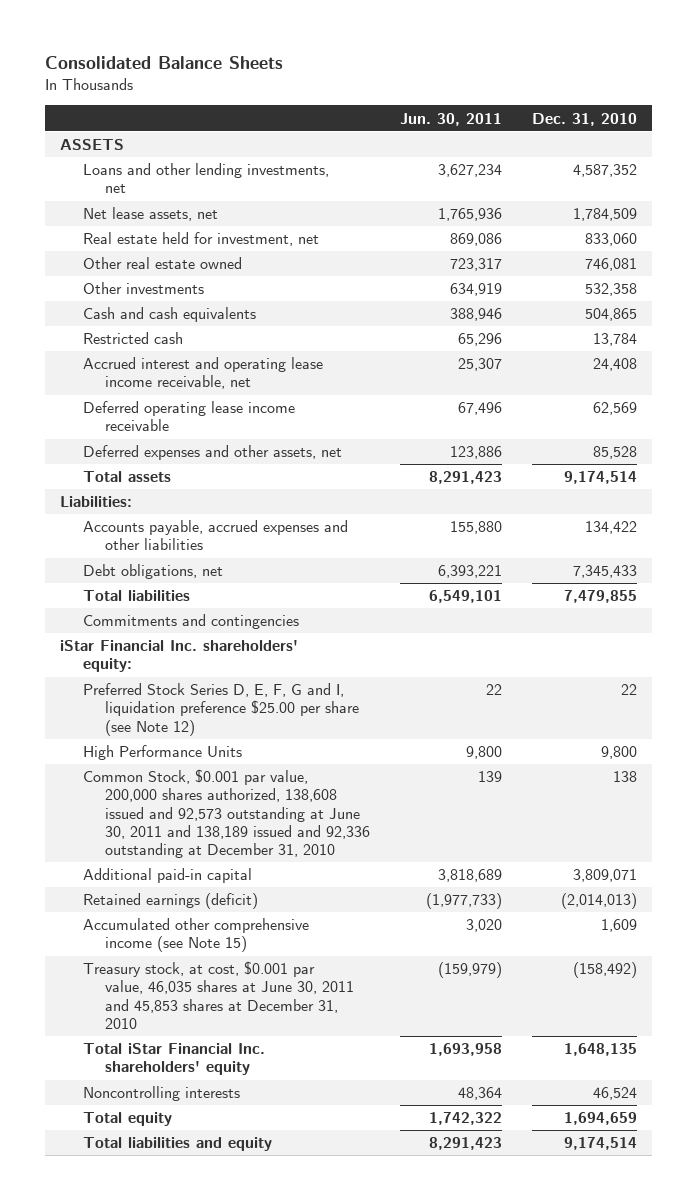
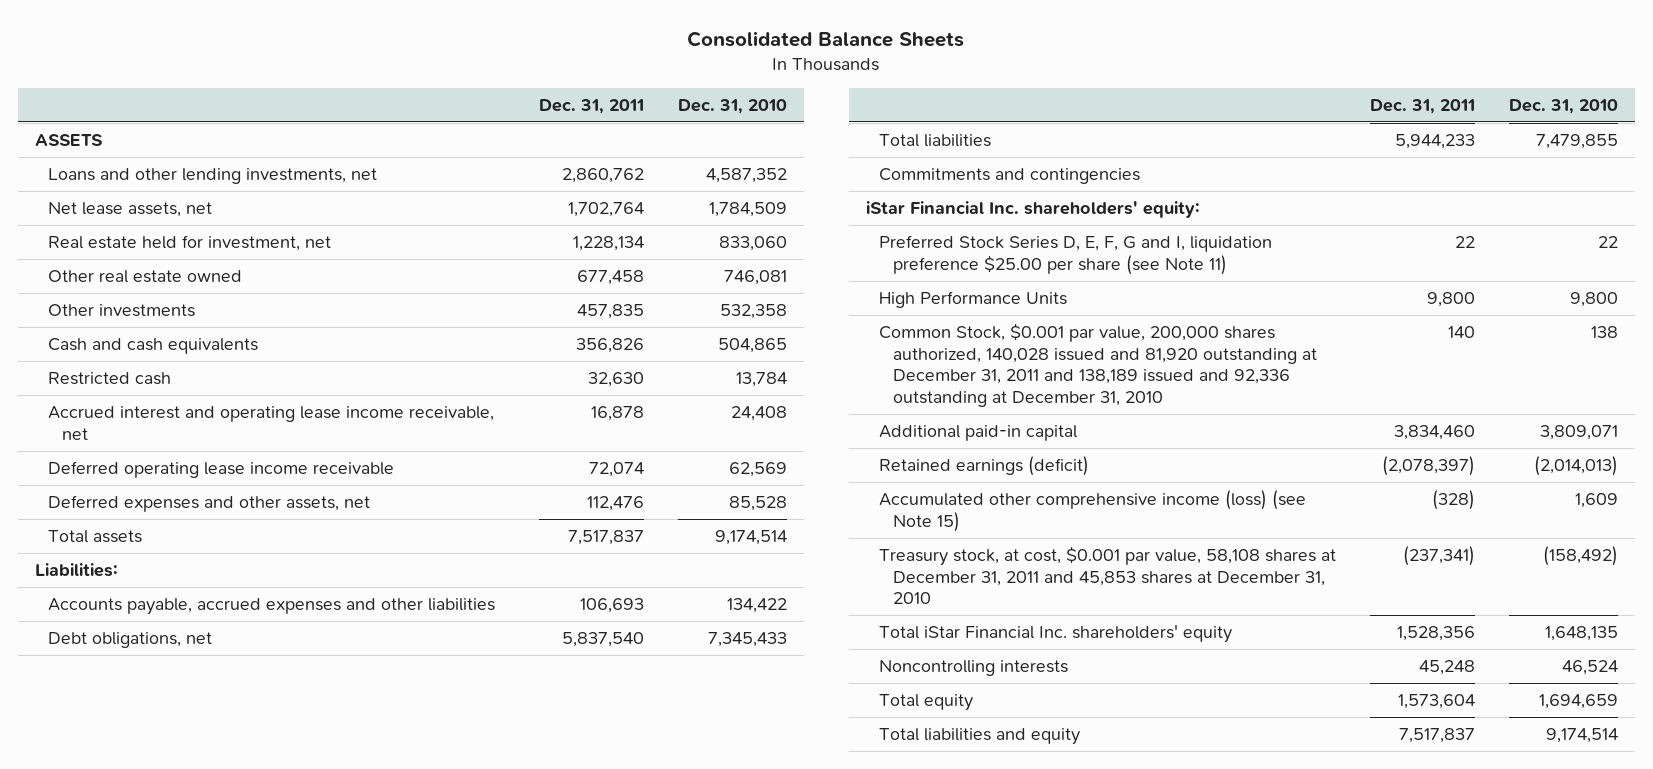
- | Jun. 30, 2011 | Dec. 31, 2010
+ | Dec. 31, 2011 | Dec. 31, 2010
- Preferred Stock Series D, E, F, G and I, liquidation preference $25.00 per share (see Note 12) | 22 | 22
+ Preferred Stock Series D, E, F, G and I, liquidation preference $25.00 per share (see Note 11) | 22 | 22
- Common Stock, $0.001 par value, 200,000 shares authorized, 138,608 issued and 92,573 outstanding at June 30, 2011 and 138,189 issued and 92,336 outstanding at December 31, 2010 | 139 | 138
+ Common Stock, $0.001 par value, 200,000 shares authorized, 140,028 issued and 81,920 outstanding at December 31, 2011 and 138,189 issued and 92,336 outstanding at December 31, 2010 | 140 | 138
- Accumulated other comprehensive income (see Note 15) | 3,020 | 1,609
- Treasury stock, at cost, $0.001 par value, 46,035 shares at June 30, 2011 and 45,853 shares at December 31, 2010 | (159,979) | (158,492)
+ Accumulated other comprehensive income (loss) (see Note 15) | (328) | 1,609
+ Treasury stock, at cost, $0.001 par value, 58,108 shares at December 31, 2011 and 45,853 shares at December 31, 2010 | (237,341) | (158,492)

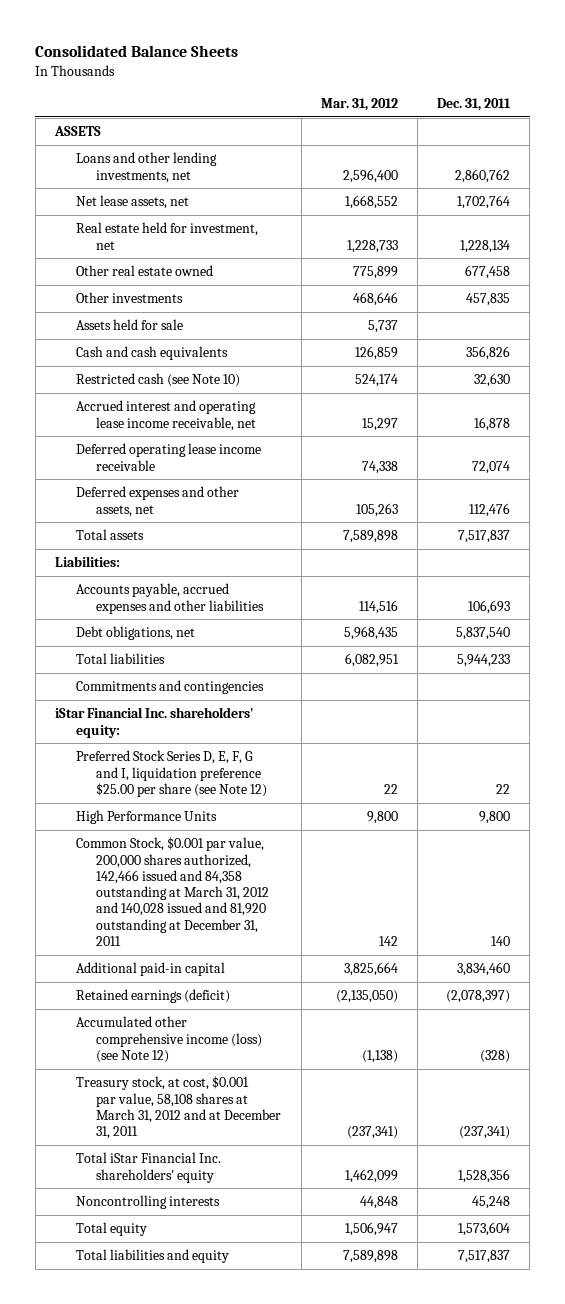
- | Dec. 31, 2011 | Dec. 31, 2010
+ | Mar. 31, 2012 | Dec. 31, 2011
+ Assets held for sale | 5,737 |
- Restricted cash | 32,630 | 13,784
+ Restricted cash (see Note 10) | 524,174 | 32,630
- Preferred Stock Series D, E, F, G and I, liquidation preference $25.00 per share (see Note 11) | 22 | 22
+ Preferred Stock Series D, E, F, G and I, liquidation preference $25.00 per share (see Note 12) | 22 | 22
- Common Stock, $0.001 par value, 200,000 shares authorized, 140,028 issued and 81,920 outstanding at December 31, 2011 and 138,189 issued and 92,336 outstanding at December 31, 2010 | 140 | 138
+ Common Stock, $0.001 par value, 200,000 shares authorized, 142,466 issued and 84,358 outstanding at March 31, 2012 and 140,028 issued and 81,920 outstanding at December 31, 2011 | 142 | 140
- Accumulated other comprehensive income (loss) (see Note 15) | (328) | 1,609
- Treasury stock, at cost, $0.001 par value, 58,108 shares at December 31, 2011 and 45,853 shares at December 31, 2010 | (237,341) | (158,492)
+ Accumulated other comprehensive income (loss) (see Note 12) | (1,138) | (328)
+ Treasury stock, at cost, $0.001 par value, 58,108 shares at March 31, 2012 and at December 31, 2011 | (237,341) | (237,341)

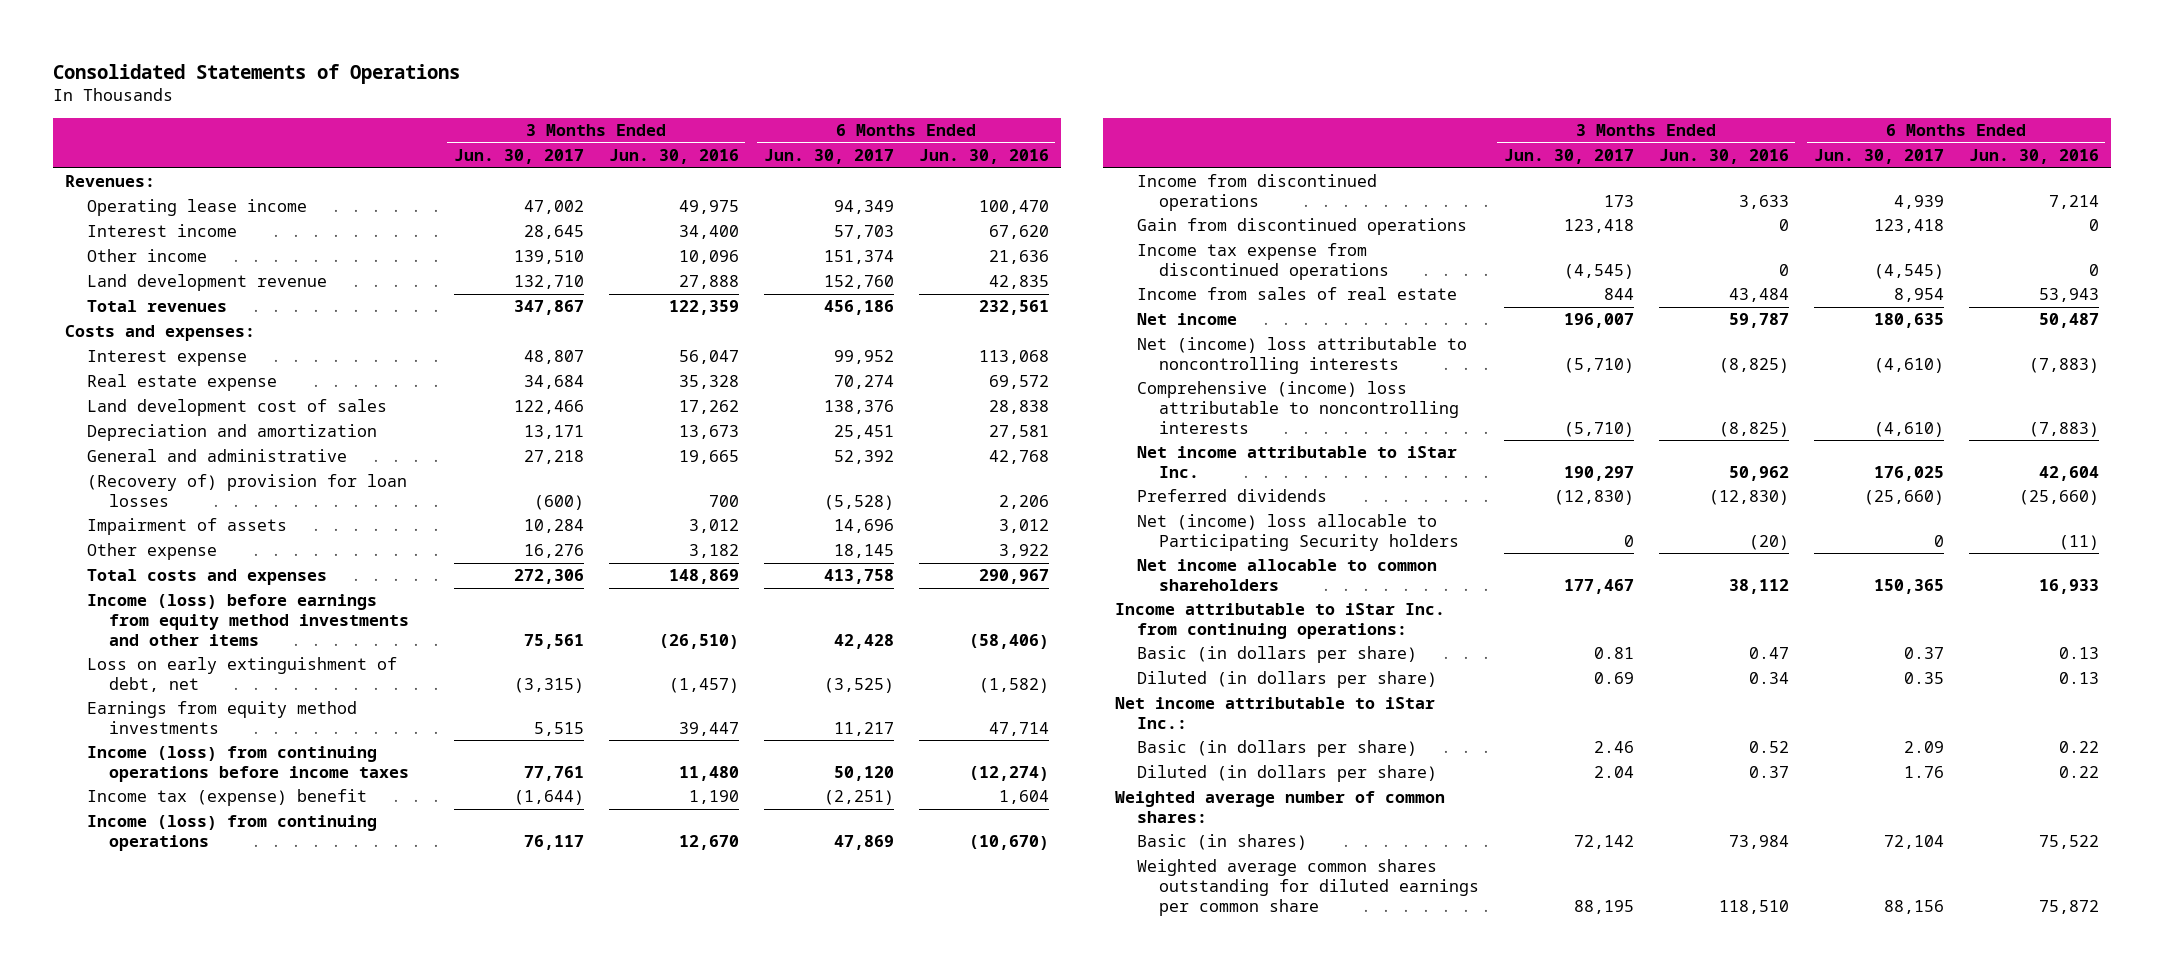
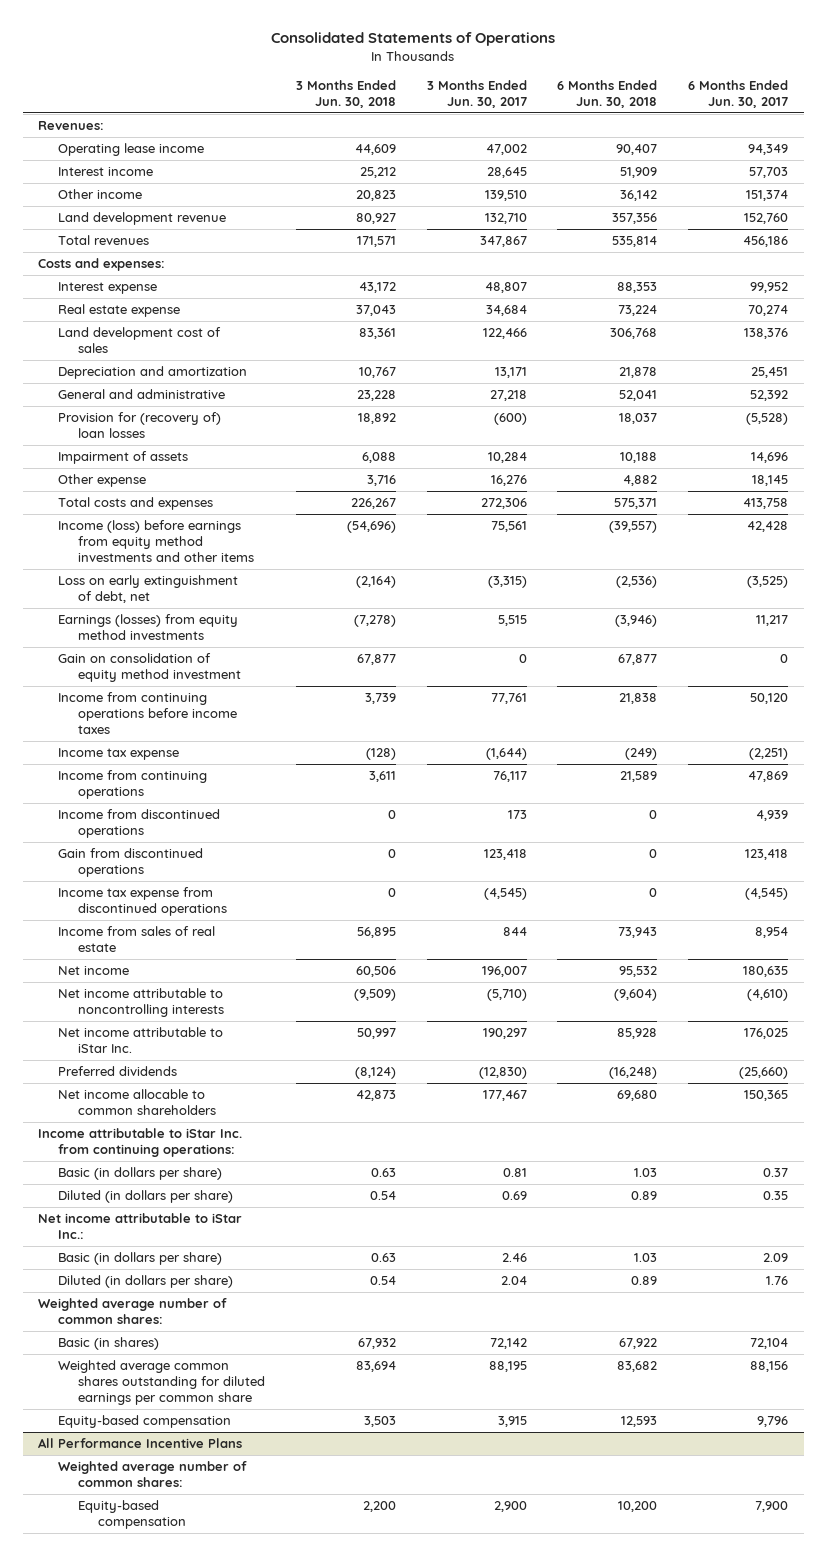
- | 3 Months Ended Jun. 30, 2017 | 3 Months Ended Jun. 30, 2016 | 6 Months Ended Jun. 30, 2017 | 6 Months Ended Jun. 30, 2016
+ | 3 Months Ended Jun. 30, 2018 | 3 Months Ended Jun. 30, 2017 | 6 Months Ended Jun. 30, 2018 | 6 Months Ended Jun. 30, 2017
- (Recovery of) provision for loan losses | (600) | 700 | (5,528) | 2,206
+ Provision for (recovery of) loan losses | 18,892 | (600) | 18,037 | (5,528)
- Earnings from equity method investments | 5,515 | 39,447 | 11,217 | 47,714
- Income (loss) from continuing operations before income taxes | 77,761 | 11,480 | 50,120 | (12,274)
- Income tax (expense) benefit | (1,644) | 1,190 | (2,251) | 1,604
- Income (loss) from continuing operations | 76,117 | 12,670 | 47,869 | (10,670)
+ Earnings (losses) from equity method investments | (7,278) | 5,515 | (3,946) | 11,217
+ Gain on consolidation of equity method investment | 67,877 | 0 | 67,877 | 0
+ Income from continuing operations before income taxes | 3,739 | 77,761 | 21,838 | 50,120
+ Income tax expense | (128) | (1,644) | (249) | (2,251)
+ Income from continuing operations | 3,611 | 76,117 | 21,589 | 47,869
- Net (income) loss attributable to noncontrolling interests | (5,710) | (8,825) | (4,610) | (7,883)
- Comprehensive (income) loss attributable to noncontrolling interests | (5,710) | (8,825) | (4,610) | (7,883)
+ Net income attributable to noncontrolling interests | (9,509) | (5,710) | (9,604) | (4,610)
- Net (income) loss allocable to Participating Security holders | 0 | (20) | 0 | (11)
+ Equity-based compensation | 3,503 | 3,915 | 12,593 | 9,796
+ All Performance Incentive Plans
+ Weighted average number of common shares:
+ Equity-based compensation | 2,200 | 2,900 | 10,200 | 7,900

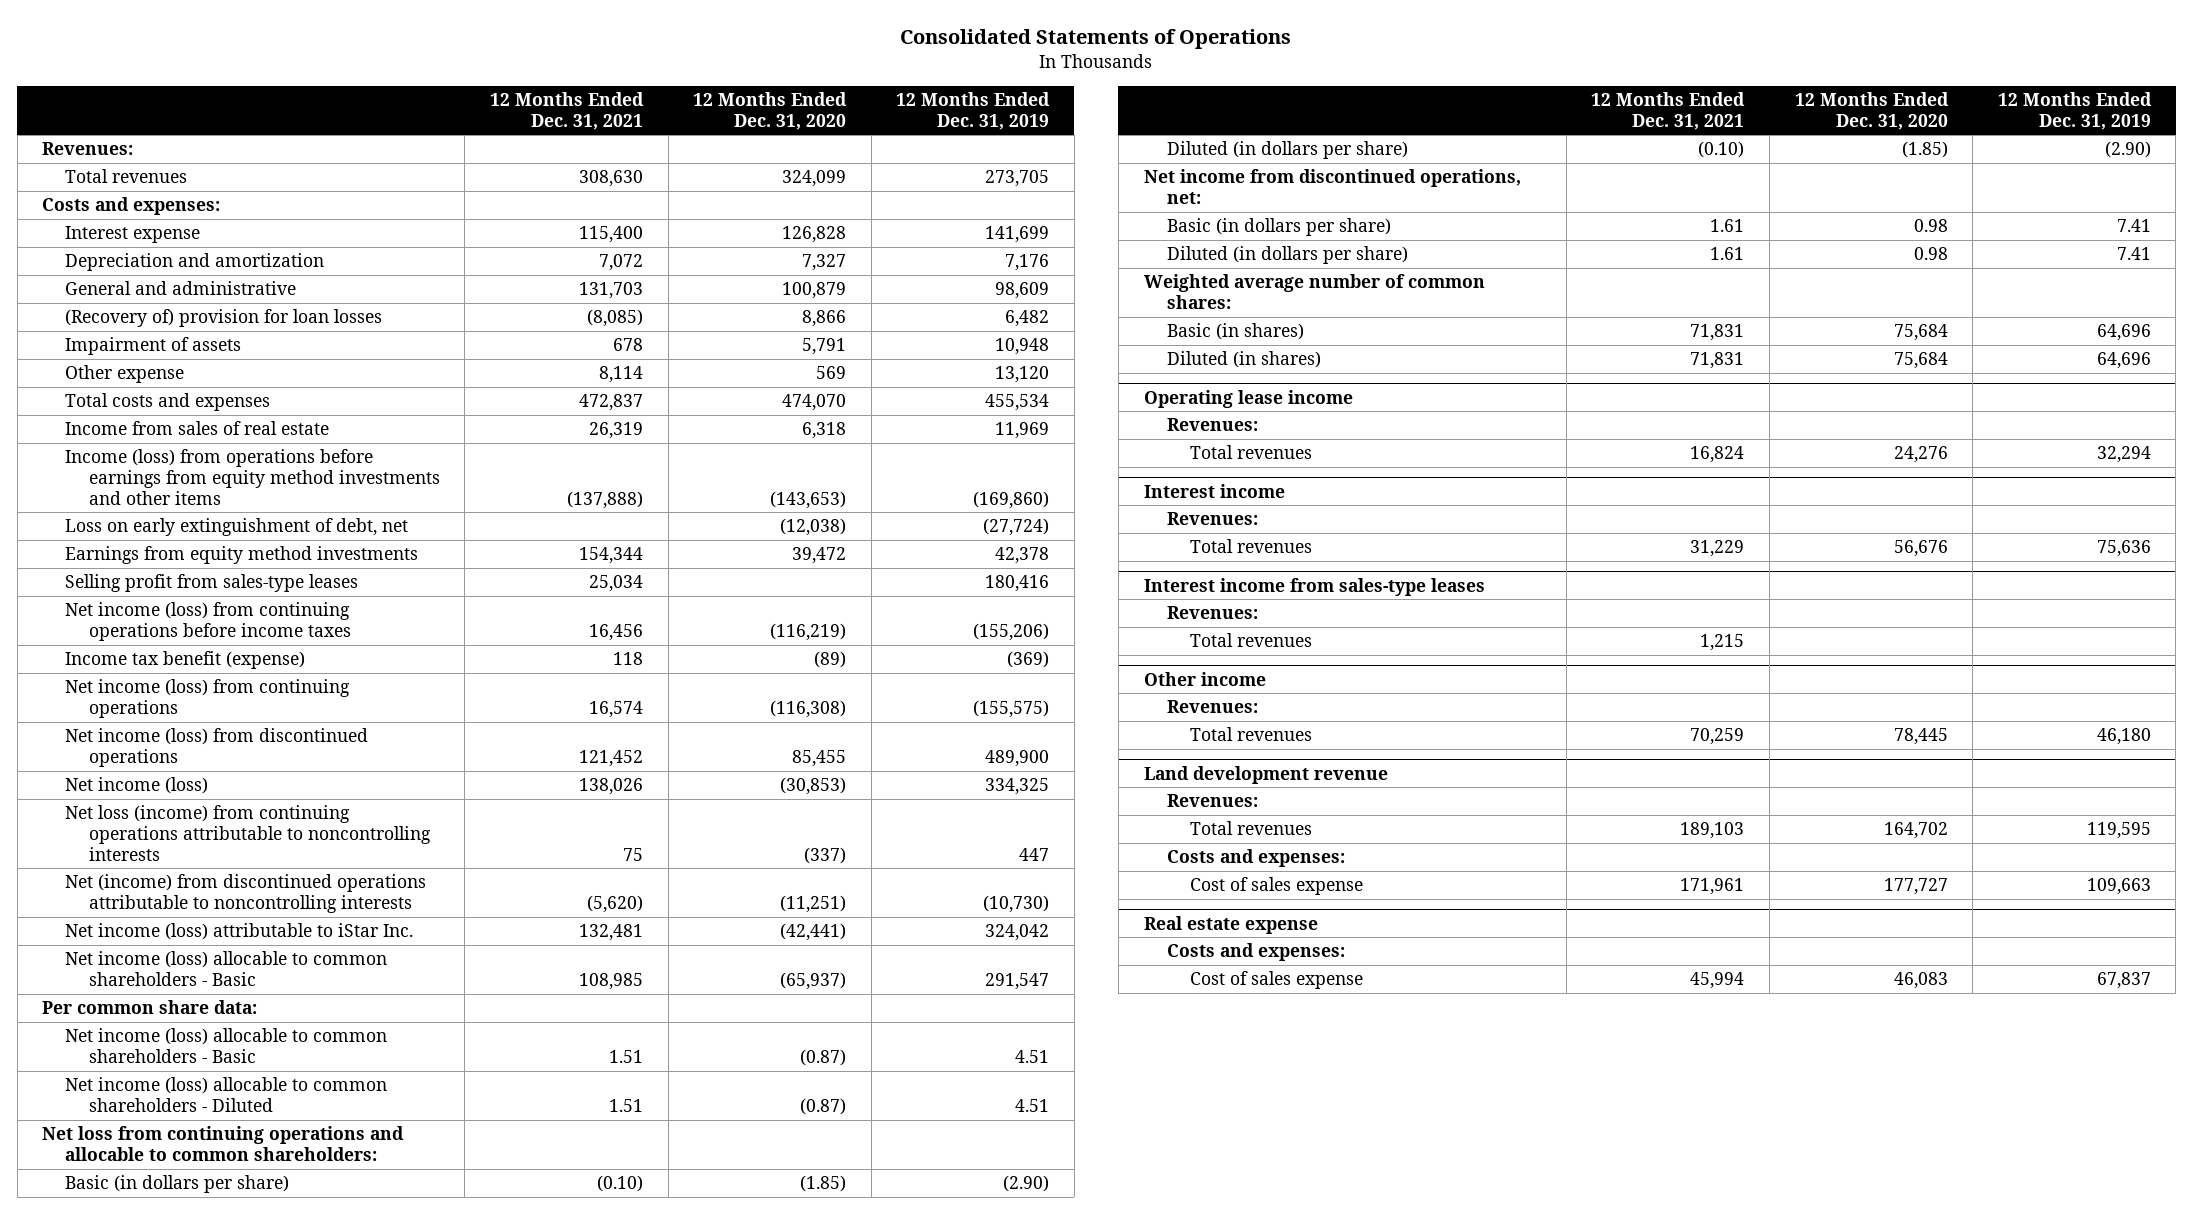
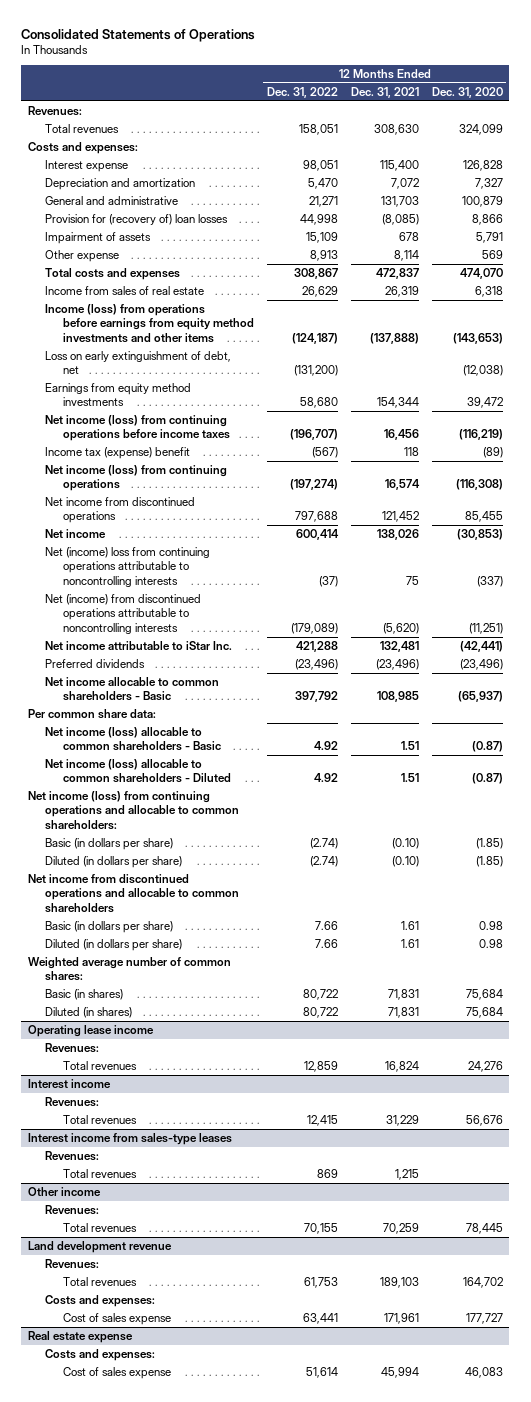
- | 12 Months Ended Dec. 31, 2021 | 12 Months Ended Dec. 31, 2020 | 12 Months Ended Dec. 31, 2019
+ | 12 Months Ended Dec. 31, 2022 | 12 Months Ended Dec. 31, 2021 | 12 Months Ended Dec. 31, 2020
- (Recovery of) provision for loan losses | (8,085) | 8,866 | 6,482
+ Provision for (recovery of) loan losses | 44,998 | (8,085) | 8,866
- Selling profit from sales-type leases | 25,034 | | 180,416
- Income tax benefit (expense) | 118 | (89) | (369)
+ Income tax (expense) benefit | (567) | 118 | (89)
- Net income (loss) from discontinued operations | 121,452 | 85,455 | 489,900
- Net income (loss) | 138,026 | (30,853) | 334,325
- Net loss (income) from continuing operations attributable to noncontrolling interests | 75 | (337) | 447
+ Net income from discontinued operations | 797,688 | 121,452 | 85,455
+ Net income | 600,414 | 138,026 | (30,853)
+ Net (income) loss from continuing operations attributable to noncontrolling interests | (37) | 75 | (337)
- Net income (loss) attributable to iStar Inc. | 132,481 | (42,441) | 324,042
- Net income (loss) allocable to common shareholders - Basic | 108,985 | (65,937) | 291,547
+ Net income attributable to iStar Inc. | 421,288 | 132,481 | (42,441)
+ Preferred dividends | (23,496) | (23,496) | (23,496)
+ Net income allocable to common shareholders - Basic | 397,792 | 108,985 | (65,937)
- Net loss from continuing operations and allocable to common shareholders:
+ Net income (loss) from continuing operations and allocable to common shareholders:
- Net income from discontinued operations, net:
+ Net income from discontinued operations and allocable to common shareholders

